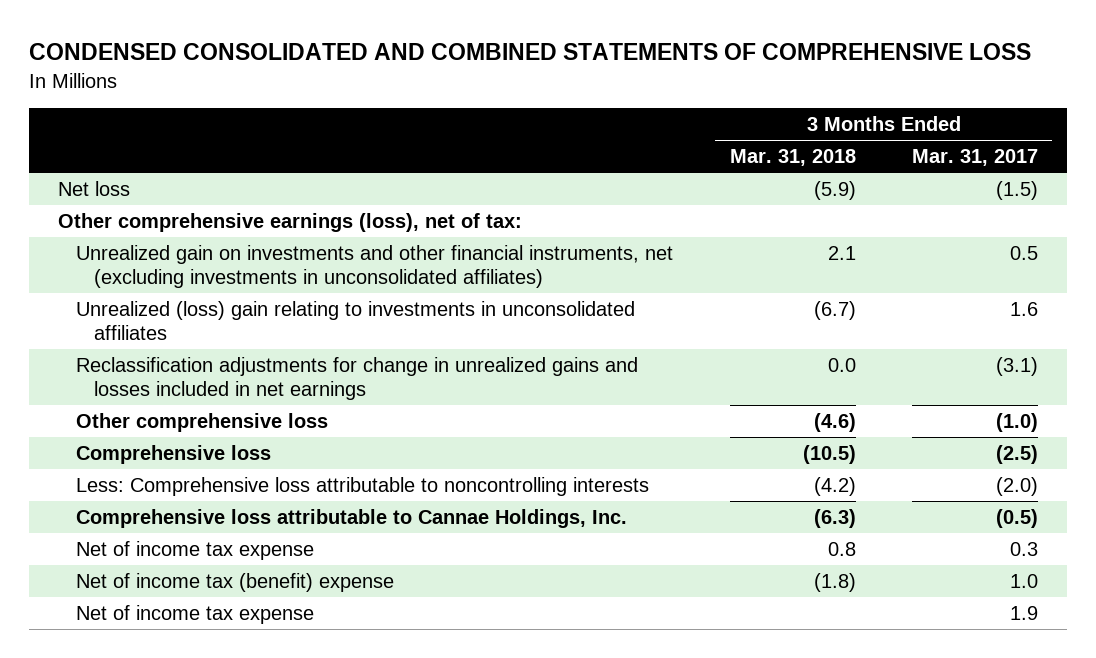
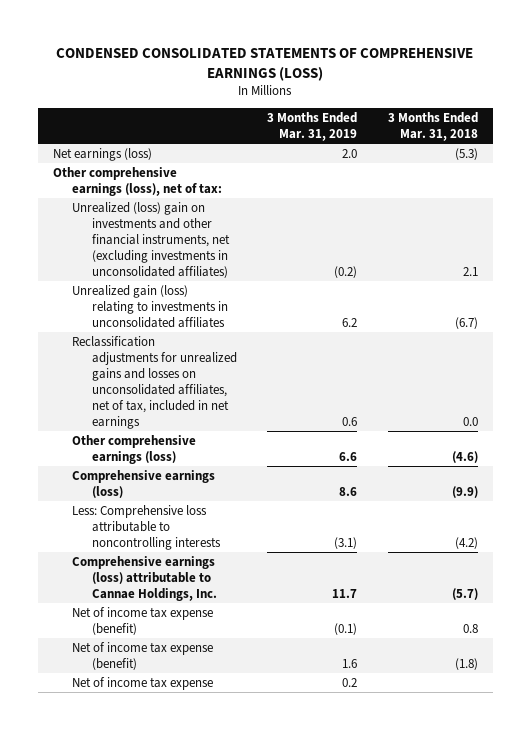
- CONDENSED CONSOLIDATED AND COMBINED STATEMENTS OF COMPREHENSIVE LOSS
+ CONDENSED CONSOLIDATED STATEMENTS OF COMPREHENSIVE EARNINGS (LOSS)
- | 3 Months Ended Mar. 31, 2018 | 3 Months Ended Mar. 31, 2017
+ | 3 Months Ended Mar. 31, 2019 | 3 Months Ended Mar. 31, 2018
- Net loss | (5.9) | (1.5)
+ Net earnings (loss) | 2.0 | (5.3)
- Unrealized gain on investments and other financial instruments, net (excluding investments in unconsolidated affiliates) | 2.1 | 0.5
- Unrealized (loss) gain relating to investments in unconsolidated affiliates | (6.7) | 1.6
- Reclassification adjustments for change in unrealized gains and losses included in net earnings | 0.0 | (3.1)
- Other comprehensive loss | (4.6) | (1.0)
- Comprehensive loss | (10.5) | (2.5)
+ Unrealized (loss) gain on investments and other financial instruments, net (excluding investments in unconsolidated affiliates) | (0.2) | 2.1
+ Unrealized gain (loss) relating to investments in unconsolidated affiliates | 6.2 | (6.7)
+ Reclassification adjustments for unrealized gains and losses on unconsolidated affiliates, net of tax, included in net earnings | 0.6 | 0.0
+ Other comprehensive earnings (loss) | 6.6 | (4.6)
+ Comprehensive earnings (loss) | 8.6 | (9.9)
- Comprehensive loss attributable to Cannae Holdings, Inc. | (6.3) | (0.5)
- Net of income tax expense | 0.8 | 0.3
- Net of income tax (benefit) expense | (1.8) | 1.0
+ Comprehensive earnings (loss) attributable to Cannae Holdings, Inc. | 11.7 | (5.7)
+ Net of income tax expense (benefit) | (0.1) | 0.8
+ Net of income tax expense (benefit) | 1.6 | (1.8)

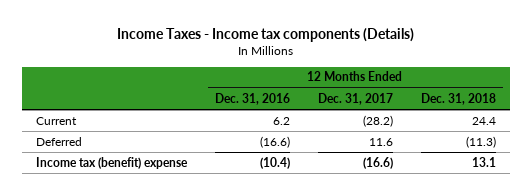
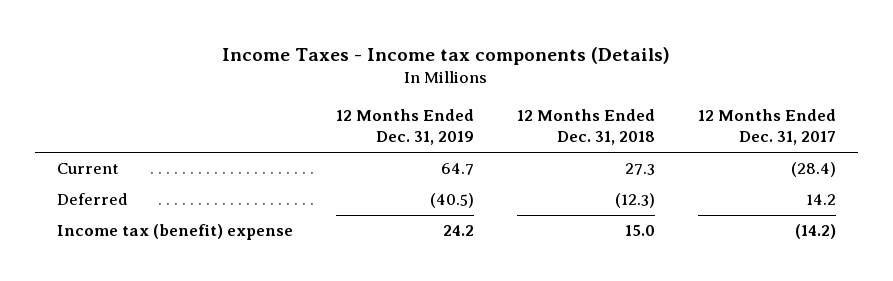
- | 12 Months Ended Dec. 31, 2016 | 12 Months Ended Dec. 31, 2017 | 12 Months Ended Dec. 31, 2018
+ | 12 Months Ended Dec. 31, 2019 | 12 Months Ended Dec. 31, 2018 | 12 Months Ended Dec. 31, 2017
- Current | 6.2 | (28.2) | 24.4
- Deferred | (16.6) | 11.6 | (11.3)
- Income tax (benefit) expense | (10.4) | (16.6) | 13.1
+ Current | 64.7 | 27.3 | (28.4)
+ Deferred | (40.5) | (12.3) | 14.2
+ Income tax (benefit) expense | 24.2 | 15.0 | (14.2)

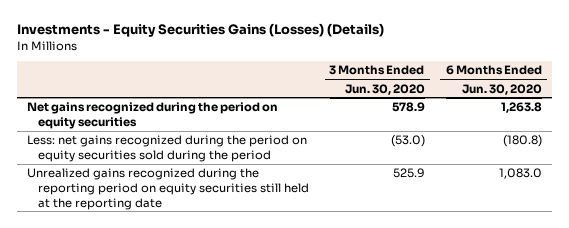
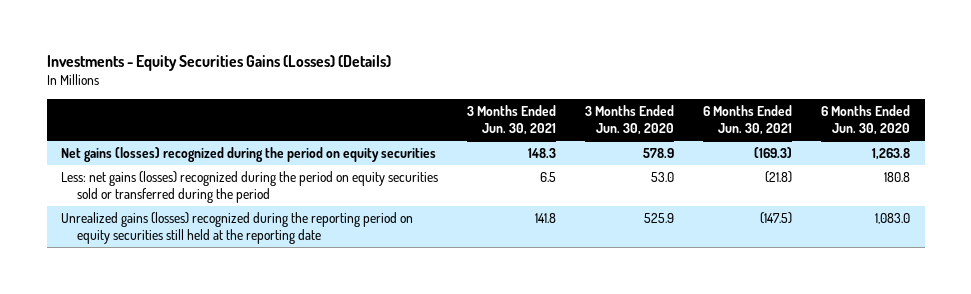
- | 3 Months Ended Jun. 30, 2020 | 6 Months Ended Jun. 30, 2020
+ | 3 Months Ended Jun. 30, 2021 | 3 Months Ended Jun. 30, 2020 | 6 Months Ended Jun. 30, 2021 | 6 Months Ended Jun. 30, 2020
- Net gains recognized during the period on equity securities | 578.9 | 1,263.8
- Less: net gains recognized during the period on equity securities sold during the period | (53.0) | (180.8)
- Unrealized gains recognized during the reporting period on equity securities still held at the reporting date | 525.9 | 1,083.0
+ Net gains (losses) recognized during the period on equity securities | 148.3 | 578.9 | (169.3) | 1,263.8
+ Less: net gains (losses) recognized during the period on equity securities sold or transferred during the period | 6.5 | 53.0 | (21.8) | 180.8
+ Unrealized gains (losses) recognized during the reporting period on equity securities still held at the reporting date | 141.8 | 525.9 | (147.5) | 1,083.0

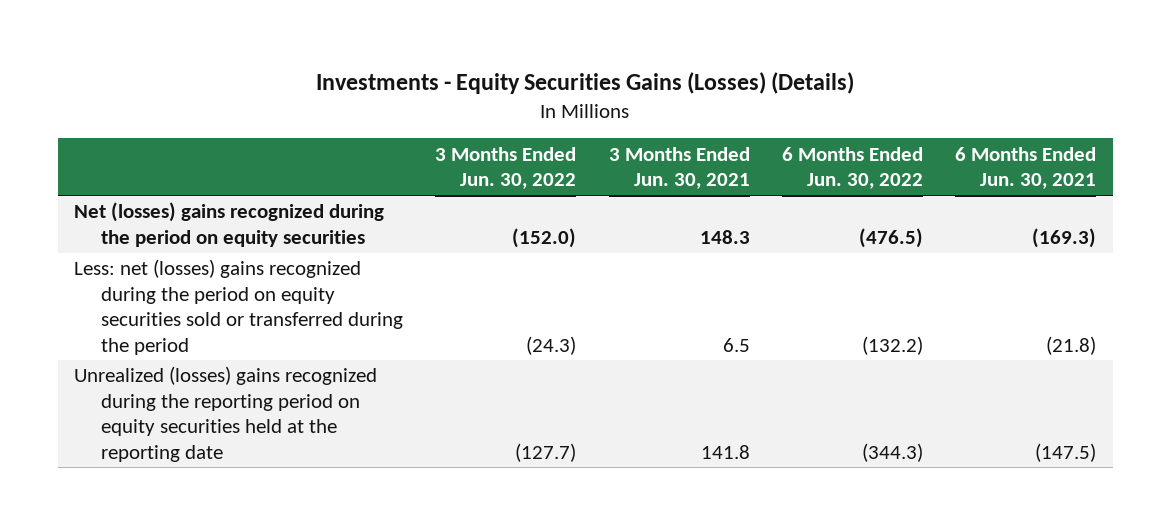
- | 3 Months Ended Jun. 30, 2021 | 3 Months Ended Jun. 30, 2020 | 6 Months Ended Jun. 30, 2021 | 6 Months Ended Jun. 30, 2020
+ | 3 Months Ended Jun. 30, 2022 | 3 Months Ended Jun. 30, 2021 | 6 Months Ended Jun. 30, 2022 | 6 Months Ended Jun. 30, 2021
- Net gains (losses) recognized during the period on equity securities | 148.3 | 578.9 | (169.3) | 1,263.8
- Less: net gains (losses) recognized during the period on equity securities sold or transferred during the period | 6.5 | 53.0 | (21.8) | 180.8
- Unrealized gains (losses) recognized during the reporting period on equity securities still held at the reporting date | 141.8 | 525.9 | (147.5) | 1,083.0
+ Net (losses) gains recognized during the period on equity securities | (152.0) | 148.3 | (476.5) | (169.3)
+ Less: net (losses) gains recognized during the period on equity securities sold or transferred during the period | (24.3) | 6.5 | (132.2) | (21.8)
+ Unrealized (losses) gains recognized during the reporting period on equity securities held at the reporting date | (127.7) | 141.8 | (344.3) | (147.5)

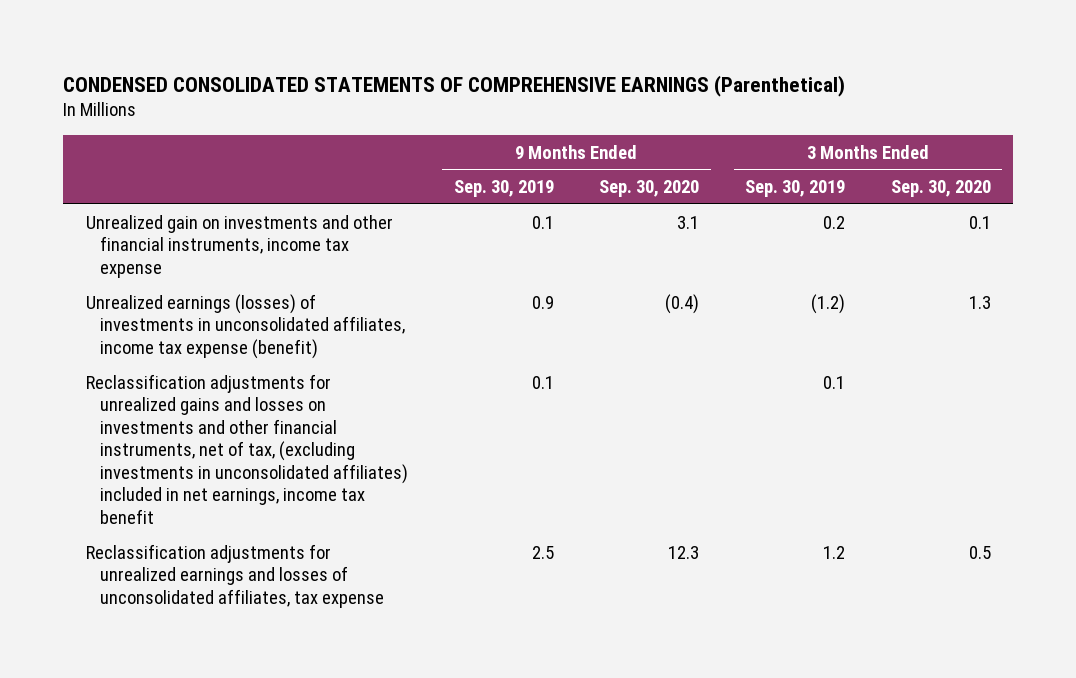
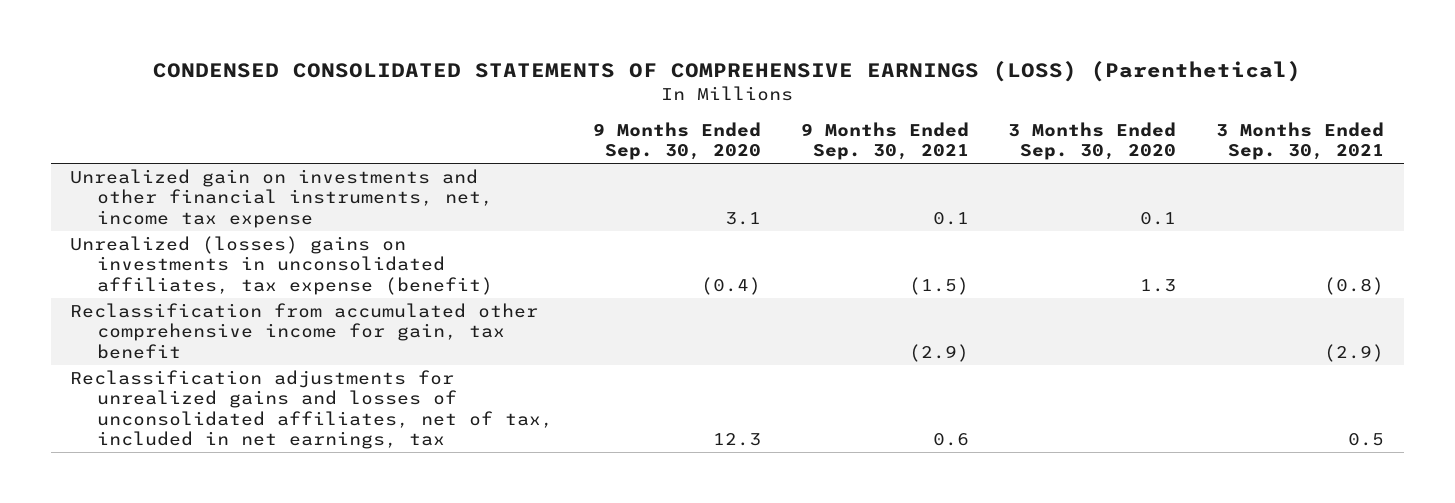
- CONDENSED CONSOLIDATED STATEMENTS OF COMPREHENSIVE EARNINGS (Parenthetical)
+ CONDENSED CONSOLIDATED STATEMENTS OF COMPREHENSIVE EARNINGS (LOSS) (Parenthetical)
- | 9 Months Ended Sep. 30, 2019 | 9 Months Ended Sep. 30, 2020 | 3 Months Ended Sep. 30, 2019 | 3 Months Ended Sep. 30, 2020
+ | 9 Months Ended Sep. 30, 2020 | 9 Months Ended Sep. 30, 2021 | 3 Months Ended Sep. 30, 2020 | 3 Months Ended Sep. 30, 2021
- Unrealized gain on investments and other financial instruments, income tax expense | 0.1 | 3.1 | 0.2 | 0.1
- Unrealized earnings (losses) of investments in unconsolidated affiliates, income tax expense (benefit) | 0.9 | (0.4) | (1.2) | 1.3
- Reclassification adjustments for unrealized gains and losses on investments and other financial instruments, net of tax, (excluding investments in unconsolidated affiliates) included in net earnings, income tax benefit | 0.1 | | 0.1 |
- Reclassification adjustments for unrealized earnings and losses of unconsolidated affiliates, tax expense | 2.5 | 12.3 | 1.2 | 0.5
+ Unrealized gain on investments and other financial instruments, net, income tax expense | 3.1 | 0.1 | 0.1 |
+ Unrealized (losses) gains on investments in unconsolidated affiliates, tax expense (benefit) | (0.4) | (1.5) | 1.3 | (0.8)
+ Reclassification from accumulated other comprehensive income for gain, tax benefit | | (2.9) | | (2.9)
+ Reclassification adjustments for unrealized gains and losses of unconsolidated affiliates, net of tax, included in net earnings, tax | 12.3 | 0.6 | | 0.5

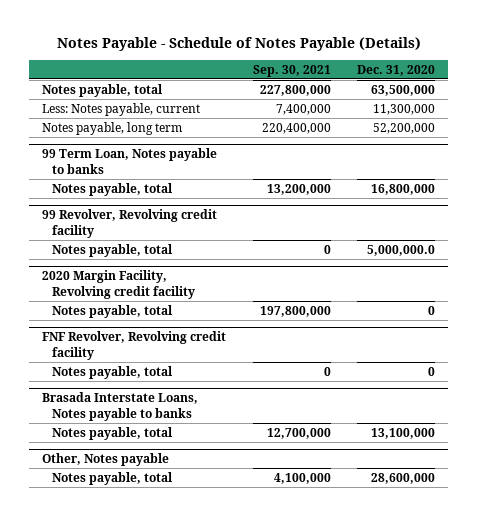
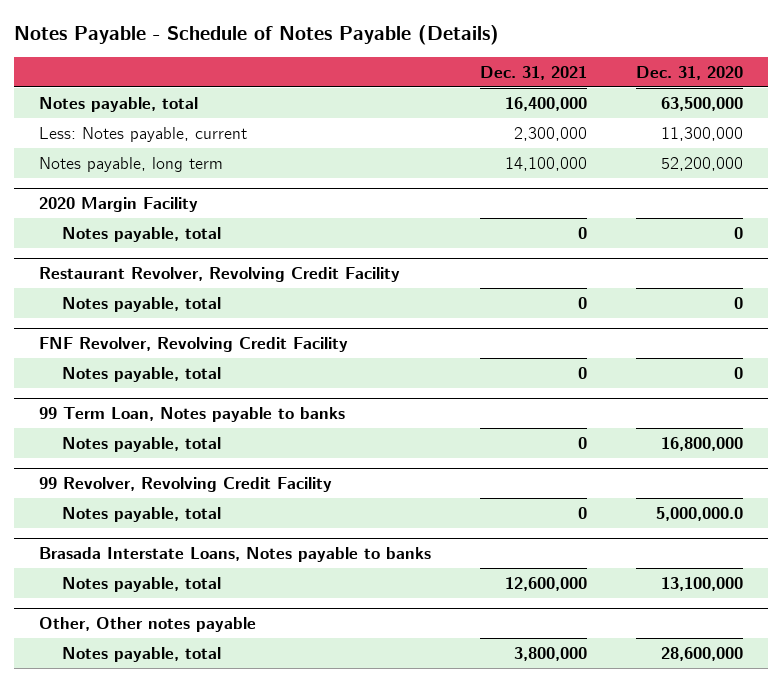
- | Sep. 30, 2021 | Dec. 31, 2020
+ | Dec. 31, 2021 | Dec. 31, 2020
+ 2020 Margin Facility
+ Notes payable, total | 0 | 0
+ Restaurant Revolver, Revolving Credit Facility
+ Notes payable, total | 0 | 0
+ FNF Revolver, Revolving Credit Facility
+ Notes payable, total | 0 | 0
- 99 Revolver, Revolving credit facility
+ 99 Revolver, Revolving Credit Facility
- 2020 Margin Facility, Revolving credit facility
- Notes payable, total | 197,800,000 | 0
- FNF Revolver, Revolving credit facility
- Notes payable, total | 0 | 0
- Other, Notes payable
+ Other, Other notes payable

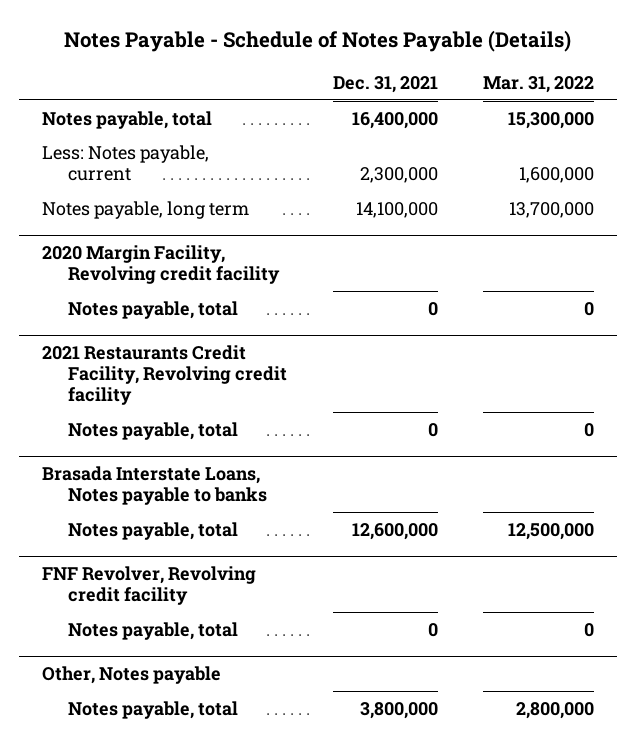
- | Dec. 31, 2021 | Dec. 31, 2020
+ | Dec. 31, 2021 | Mar. 31, 2022
- 2020 Margin Facility
- Notes payable, total | 0 | 0
- Restaurant Revolver, Revolving Credit Facility
- Notes payable, total | 0 | 0
- FNF Revolver, Revolving Credit Facility
- Notes payable, total | 0 | 0
- 99 Term Loan, Notes payable to banks
+ 2020 Margin Facility, Revolving credit facility
- 99 Revolver, Revolving Credit Facility
+ 2021 Restaurants Credit Facility, Revolving credit facility
- Other, Other notes payable
+ FNF Revolver, Revolving credit facility
+ Notes payable, total | 0 | 0
+ Other, Notes payable

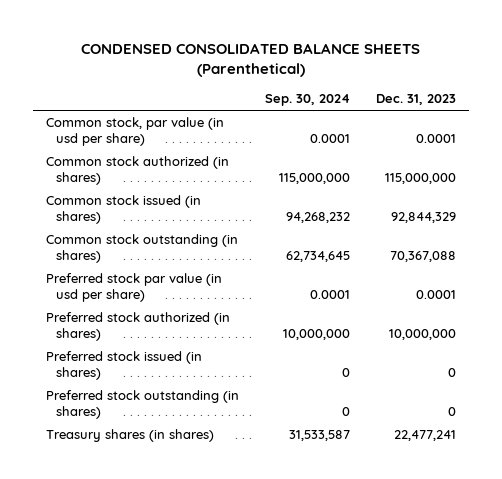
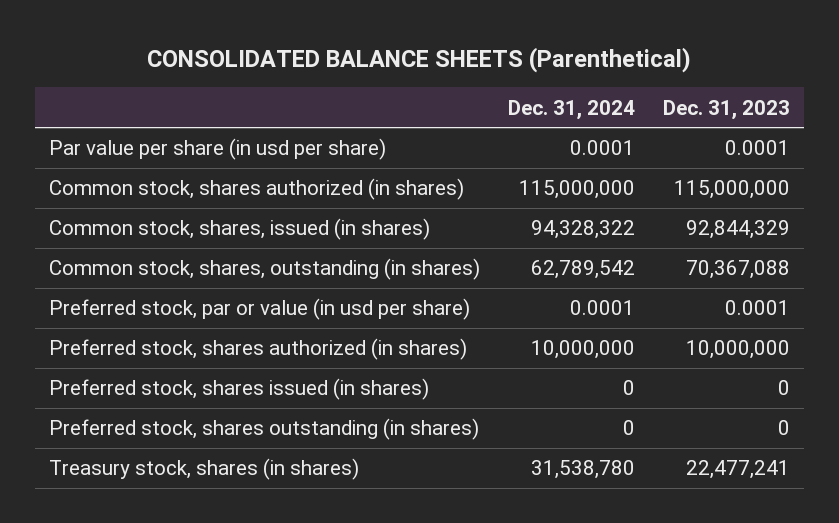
- CONDENSED CONSOLIDATED BALANCE SHEETS (Parenthetical)
+ CONSOLIDATED BALANCE SHEETS (Parenthetical)
- | Sep. 30, 2024 | Dec. 31, 2023
+ | Dec. 31, 2024 | Dec. 31, 2023
- Common stock, par value (in usd per share) | 0.0001 | 0.0001
- Common stock authorized (in shares) | 115,000,000 | 115,000,000
- Common stock issued (in shares) | 94,268,232 | 92,844,329
- Common stock outstanding (in shares) | 62,734,645 | 70,367,088
- Preferred stock par value (in usd per share) | 0.0001 | 0.0001
- Preferred stock authorized (in shares) | 10,000,000 | 10,000,000
- Preferred stock issued (in shares) | 0 | 0
- Preferred stock outstanding (in shares) | 0 | 0
- Treasury shares (in shares) | 31,533,587 | 22,477,241
+ Par value per share (in usd per share) | 0.0001 | 0.0001
+ Common stock, shares authorized (in shares) | 115,000,000 | 115,000,000
+ Common stock, shares, issued (in shares) | 94,328,322 | 92,844,329
+ Common stock, shares, outstanding (in shares) | 62,789,542 | 70,367,088
+ Preferred stock, par or value (in usd per share) | 0.0001 | 0.0001
+ Preferred stock, shares authorized (in shares) | 10,000,000 | 10,000,000
+ Preferred stock, shares issued (in shares) | 0 | 0
+ Preferred stock, shares outstanding (in shares) | 0 | 0
+ Treasury stock, shares (in shares) | 31,538,780 | 22,477,241

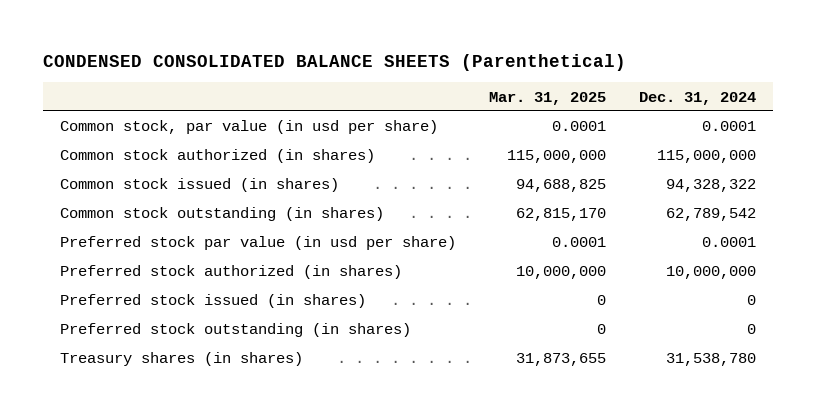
- CONSOLIDATED BALANCE SHEETS (Parenthetical)
+ CONDENSED CONSOLIDATED BALANCE SHEETS (Parenthetical)
- | Dec. 31, 2024 | Dec. 31, 2023
+ | Mar. 31, 2025 | Dec. 31, 2024
- Par value per share (in usd per share) | 0.0001 | 0.0001
- Common stock, shares authorized (in shares) | 115,000,000 | 115,000,000
- Common stock, shares, issued (in shares) | 94,328,322 | 92,844,329
- Common stock, shares, outstanding (in shares) | 62,789,542 | 70,367,088
- Preferred stock, par or value (in usd per share) | 0.0001 | 0.0001
- Preferred stock, shares authorized (in shares) | 10,000,000 | 10,000,000
- Preferred stock, shares issued (in shares) | 0 | 0
- Preferred stock, shares outstanding (in shares) | 0 | 0
- Treasury stock, shares (in shares) | 31,538,780 | 22,477,241
+ Common stock, par value (in usd per share) | 0.0001 | 0.0001
+ Common stock authorized (in shares) | 115,000,000 | 115,000,000
+ Common stock issued (in shares) | 94,688,825 | 94,328,322
+ Common stock outstanding (in shares) | 62,815,170 | 62,789,542
+ Preferred stock par value (in usd per share) | 0.0001 | 0.0001
+ Preferred stock authorized (in shares) | 10,000,000 | 10,000,000
+ Preferred stock issued (in shares) | 0 | 0
+ Preferred stock outstanding (in shares) | 0 | 0
+ Treasury shares (in shares) | 31,873,655 | 31,538,780

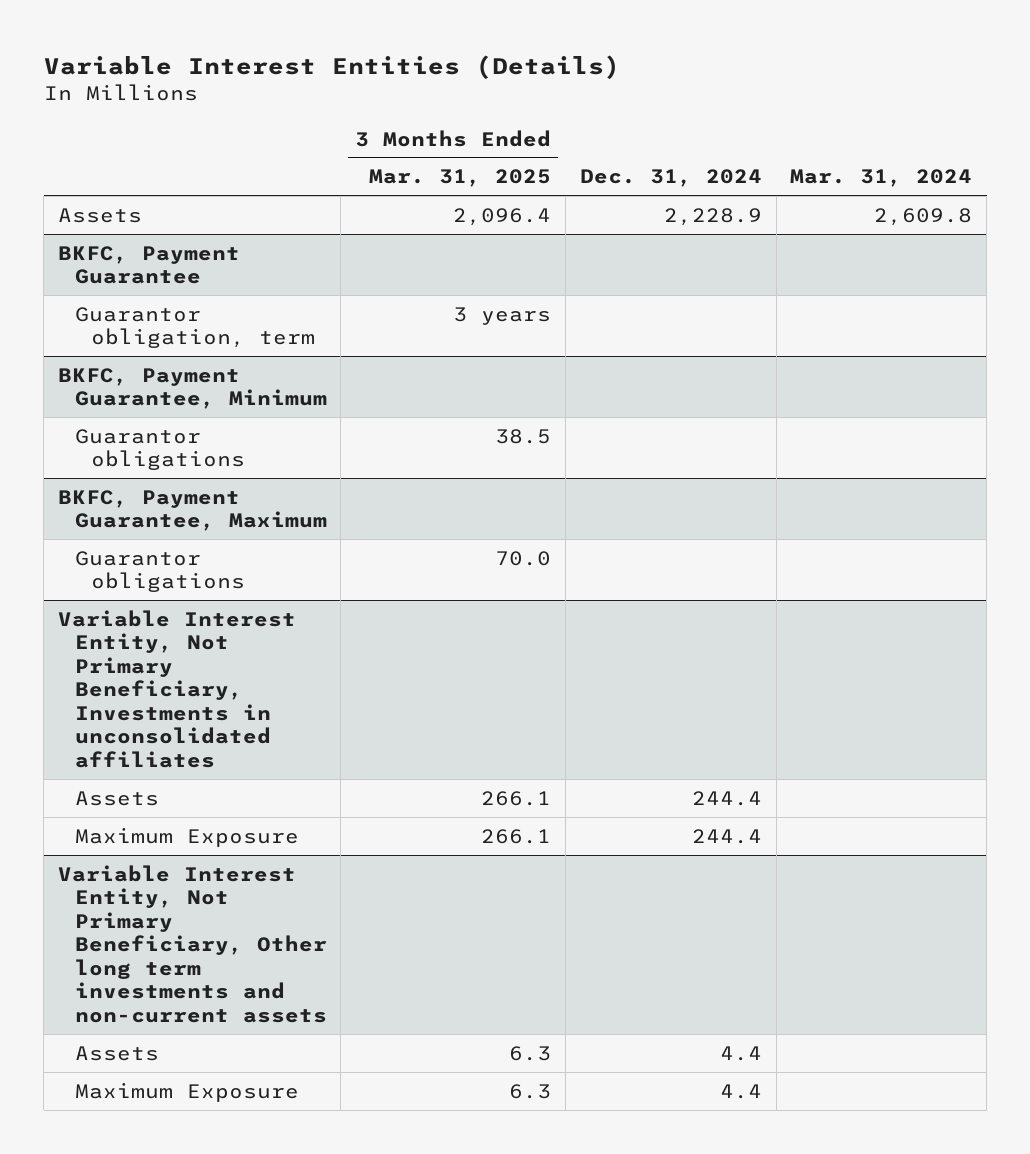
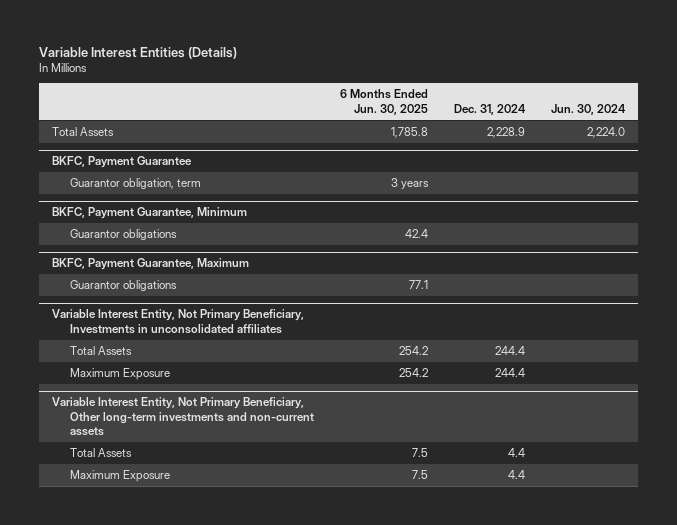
- | 3 Months Ended Mar. 31, 2025 | Dec. 31, 2024 | Mar. 31, 2024
+ | 6 Months Ended Jun. 30, 2025 | Dec. 31, 2024 | Jun. 30, 2024
- Assets | 2,096.4 | 2,228.9 | 2,609.8
+ Total Assets | 1,785.8 | 2,228.9 | 2,224.0
@ Variable Interest Entity, Not Primary Beneficiary, Investments in unconsolidated affiliates
- Assets | 266.1 | 244.4 |
+ Total Assets | 254.2 | 244.4 |
- Variable Interest Entity, Not Primary Beneficiary, Other long term investments and non-current assets
- Assets | 6.3 | 4.4 |
+ Variable Interest Entity, Not Primary Beneficiary, Other long-term investments and non-current assets
+ Total Assets | 7.5 | 4.4 |

